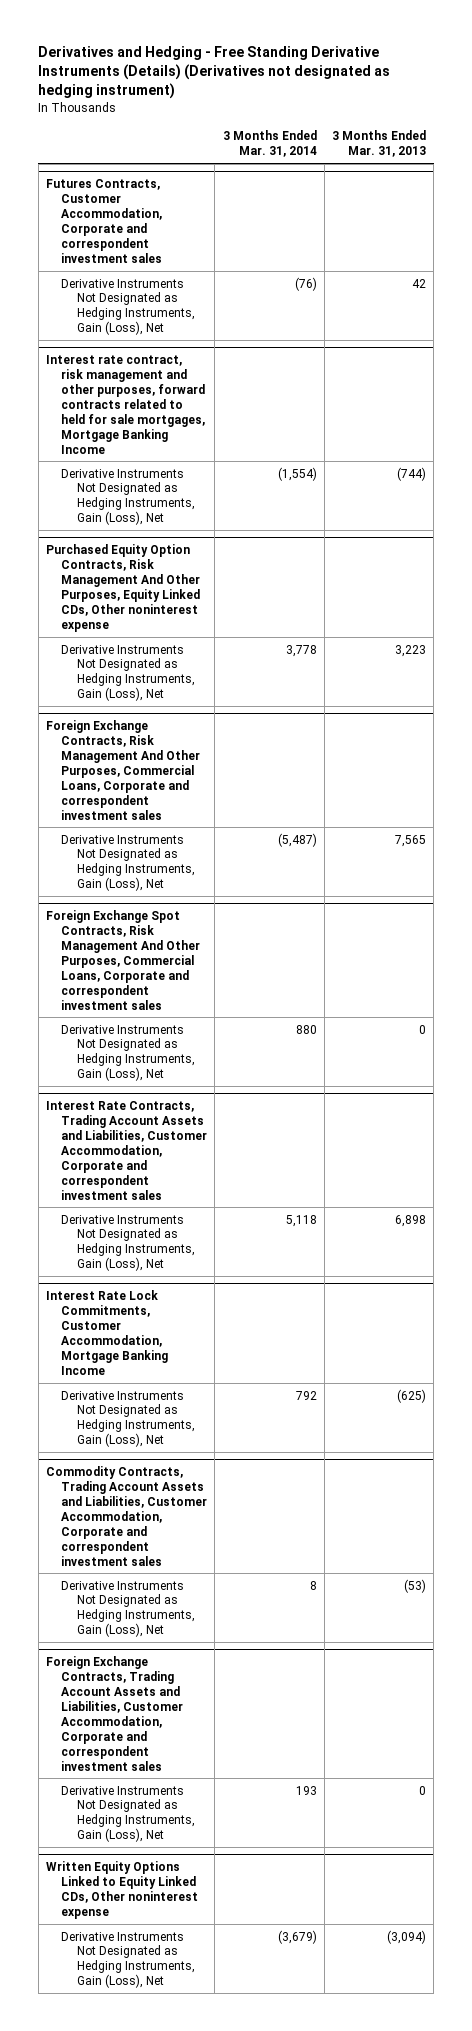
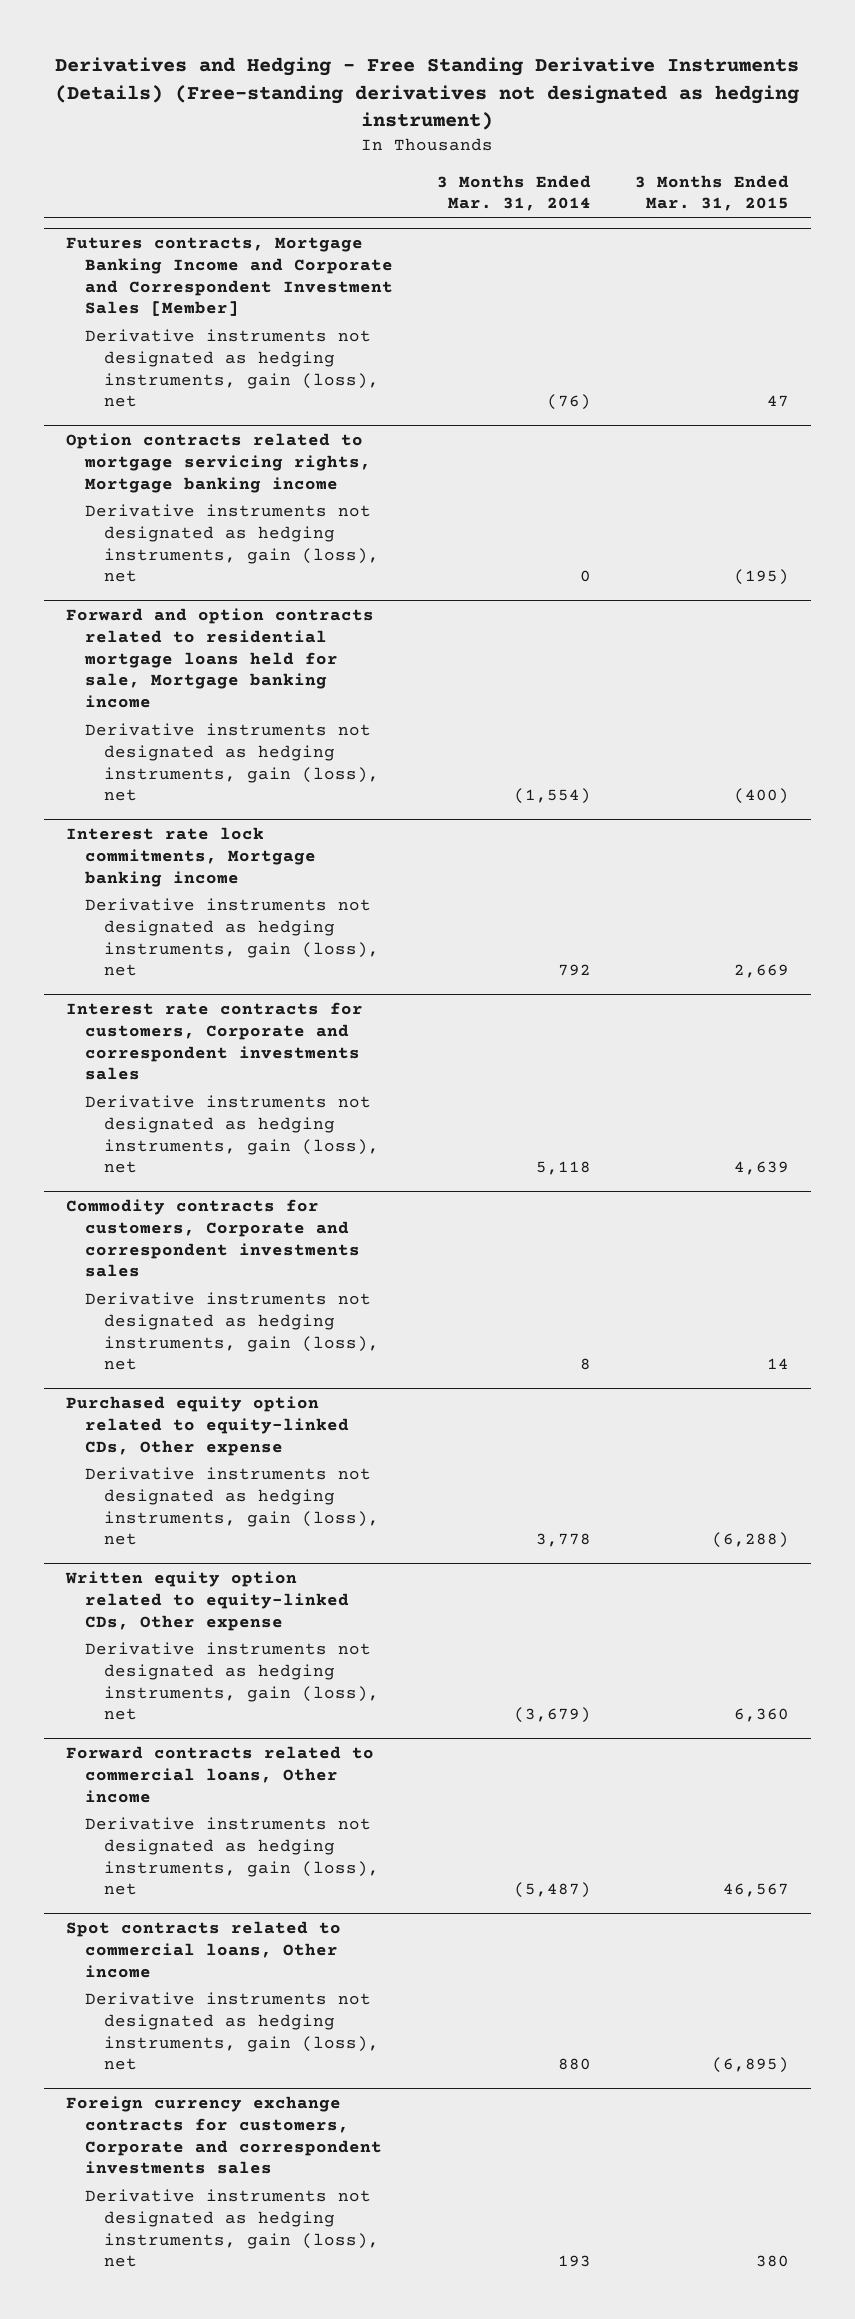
- Derivatives and Hedging - Free Standing Derivative Instruments (Details) (Derivatives not designated as hedging instrument)
+ Derivatives and Hedging - Free Standing Derivative Instruments (Details) (Free-standing derivatives not designated as hedging instrument)
- | 3 Months Ended Mar. 31, 2014 | 3 Months Ended Mar. 31, 2013
+ | 3 Months Ended Mar. 31, 2014 | 3 Months Ended Mar. 31, 2015
- Futures Contracts, Customer Accommodation, Corporate and correspondent investment sales
- Derivative Instruments Not Designated as Hedging Instruments, Gain (Loss), Net | (76) | 42
- Interest rate contract, risk management and other purposes, forward contracts related to held for sale mortgages, Mortgage Banking Income
- Derivative Instruments Not Designated as Hedging Instruments, Gain (Loss), Net | (1,554) | (744)
- Purchased Equity Option Contracts, Risk Management And Other Purposes, Equity Linked CDs, Other noninterest expense
- Derivative Instruments Not Designated as Hedging Instruments, Gain (Loss), Net | 3,778 | 3,223
- Foreign Exchange Contracts, Risk Management And Other Purposes, Commercial Loans, Corporate and correspondent investment sales
- Derivative Instruments Not Designated as Hedging Instruments, Gain (Loss), Net | (5,487) | 7,565
- Foreign Exchange Spot Contracts, Risk Management And Other Purposes, Commercial Loans, Corporate and correspondent investment sales
- Derivative Instruments Not Designated as Hedging Instruments, Gain (Loss), Net | 880 | 0
- Interest Rate Contracts, Trading Account Assets and Liabilities, Customer Accommodation, Corporate and correspondent investment sales
- Derivative Instruments Not Designated as Hedging Instruments, Gain (Loss), Net | 5,118 | 6,898
- Interest Rate Lock Commitments, Customer Accommodation, Mortgage Banking Income
- Derivative Instruments Not Designated as Hedging Instruments, Gain (Loss), Net | 792 | (625)
- Commodity Contracts, Trading Account Assets and Liabilities, Customer Accommodation, Corporate and correspondent investment sales
- Derivative Instruments Not Designated as Hedging Instruments, Gain (Loss), Net | 8 | (53)
- Foreign Exchange Contracts, Trading Account Assets and Liabilities, Customer Accommodation, Corporate and correspondent investment sales
- Derivative Instruments Not Designated as Hedging Instruments, Gain (Loss), Net | 193 | 0
- Written Equity Options Linked to Equity Linked CDs, Other noninterest expense
- Derivative Instruments Not Designated as Hedging Instruments, Gain (Loss), Net | (3,679) | (3,094)
+ Futures contracts, Mortgage Banking Income and Corporate and Correspondent Investment Sales [Member]
+ Derivative instruments not designated as hedging instruments, gain (loss), net | (76) | 47
+ Option contracts related to mortgage servicing rights, Mortgage banking income
+ Derivative instruments not designated as hedging instruments, gain (loss), net | 0 | (195)
+ Forward and option contracts related to residential mortgage loans held for sale, Mortgage banking income
+ Derivative instruments not designated as hedging instruments, gain (loss), net | (1,554) | (400)
+ Interest rate lock commitments, Mortgage banking income
+ Derivative instruments not designated as hedging instruments, gain (loss), net | 792 | 2,669
+ Interest rate contracts for customers, Corporate and correspondent investments sales
+ Derivative instruments not designated as hedging instruments, gain (loss), net | 5,118 | 4,639
+ Commodity contracts for customers, Corporate and correspondent investments sales
+ Derivative instruments not designated as hedging instruments, gain (loss), net | 8 | 14
+ Purchased equity option related to equity-linked CDs, Other expense
+ Derivative instruments not designated as hedging instruments, gain (loss), net | 3,778 | (6,288)
+ Written equity option related to equity-linked CDs, Other expense
+ Derivative instruments not designated as hedging instruments, gain (loss), net | (3,679) | 6,360
+ Forward contracts related to commercial loans, Other income
+ Derivative instruments not designated as hedging instruments, gain (loss), net | (5,487) | 46,567
+ Spot contracts related to commercial loans, Other income
+ Derivative instruments not designated as hedging instruments, gain (loss), net | 880 | (6,895)
+ Foreign currency exchange contracts for customers, Corporate and correspondent investments sales
+ Derivative instruments not designated as hedging instruments, gain (loss), net | 193 | 380

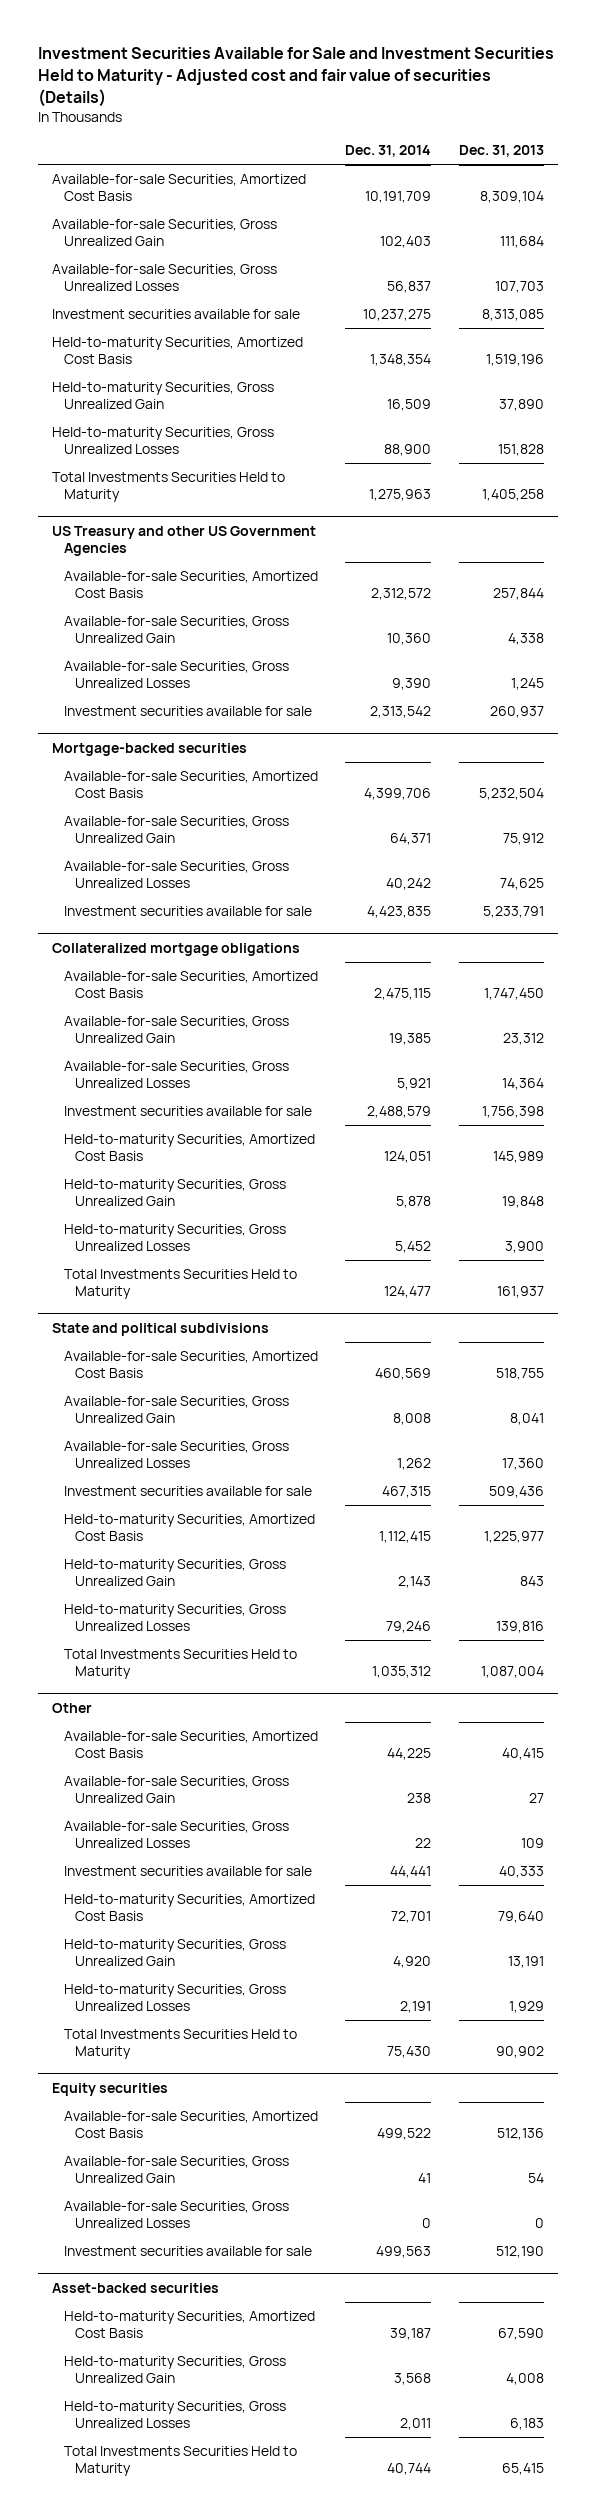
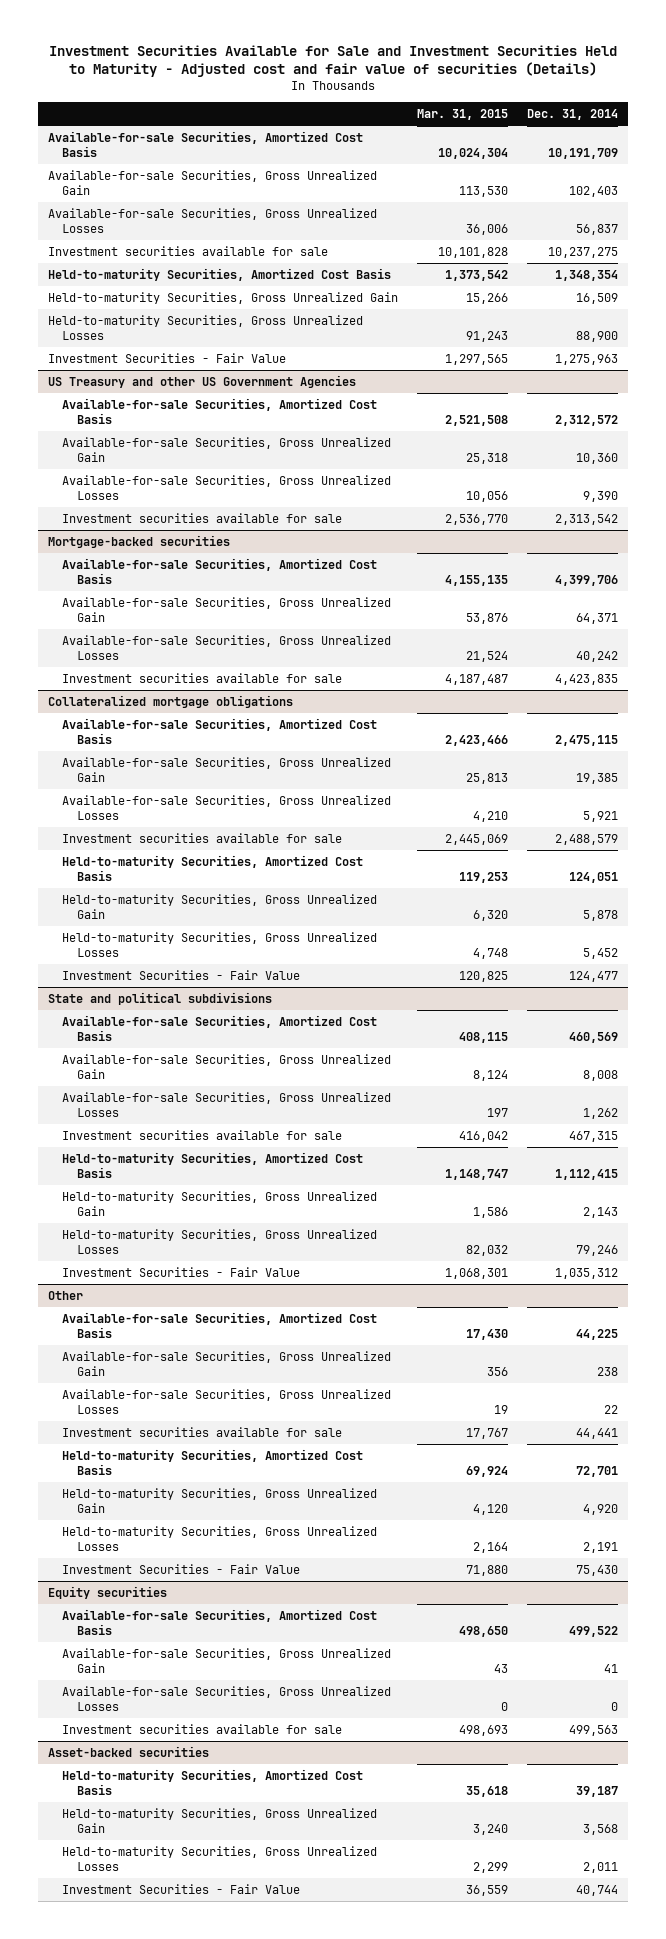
- | Dec. 31, 2014 | Dec. 31, 2013
+ | Mar. 31, 2015 | Dec. 31, 2014
- Total Investments Securities Held to Maturity | 1,275,963 | 1,405,258
+ Investment Securities - Fair Value | 1,297,565 | 1,275,963
@ Collateralized mortgage obligations
- Total Investments Securities Held to Maturity | 124,477 | 161,937
+ Investment Securities - Fair Value | 120,825 | 124,477
@ State and political subdivisions
- Total Investments Securities Held to Maturity | 1,035,312 | 1,087,004
+ Investment Securities - Fair Value | 1,068,301 | 1,035,312
@ Other
- Total Investments Securities Held to Maturity | 75,430 | 90,902
+ Investment Securities - Fair Value | 71,880 | 75,430
@ Asset-backed securities
- Total Investments Securities Held to Maturity | 40,744 | 65,415
+ Investment Securities - Fair Value | 36,559 | 40,744

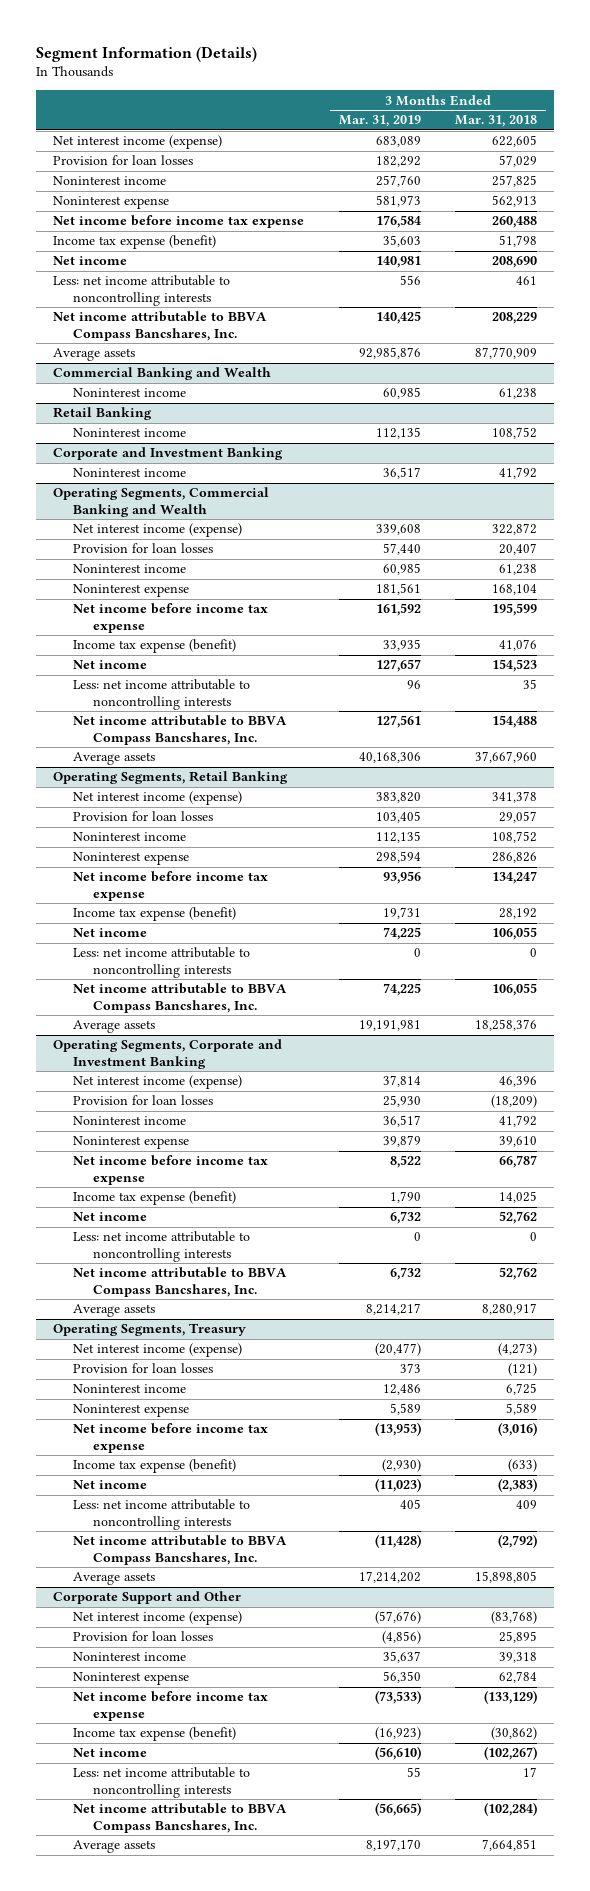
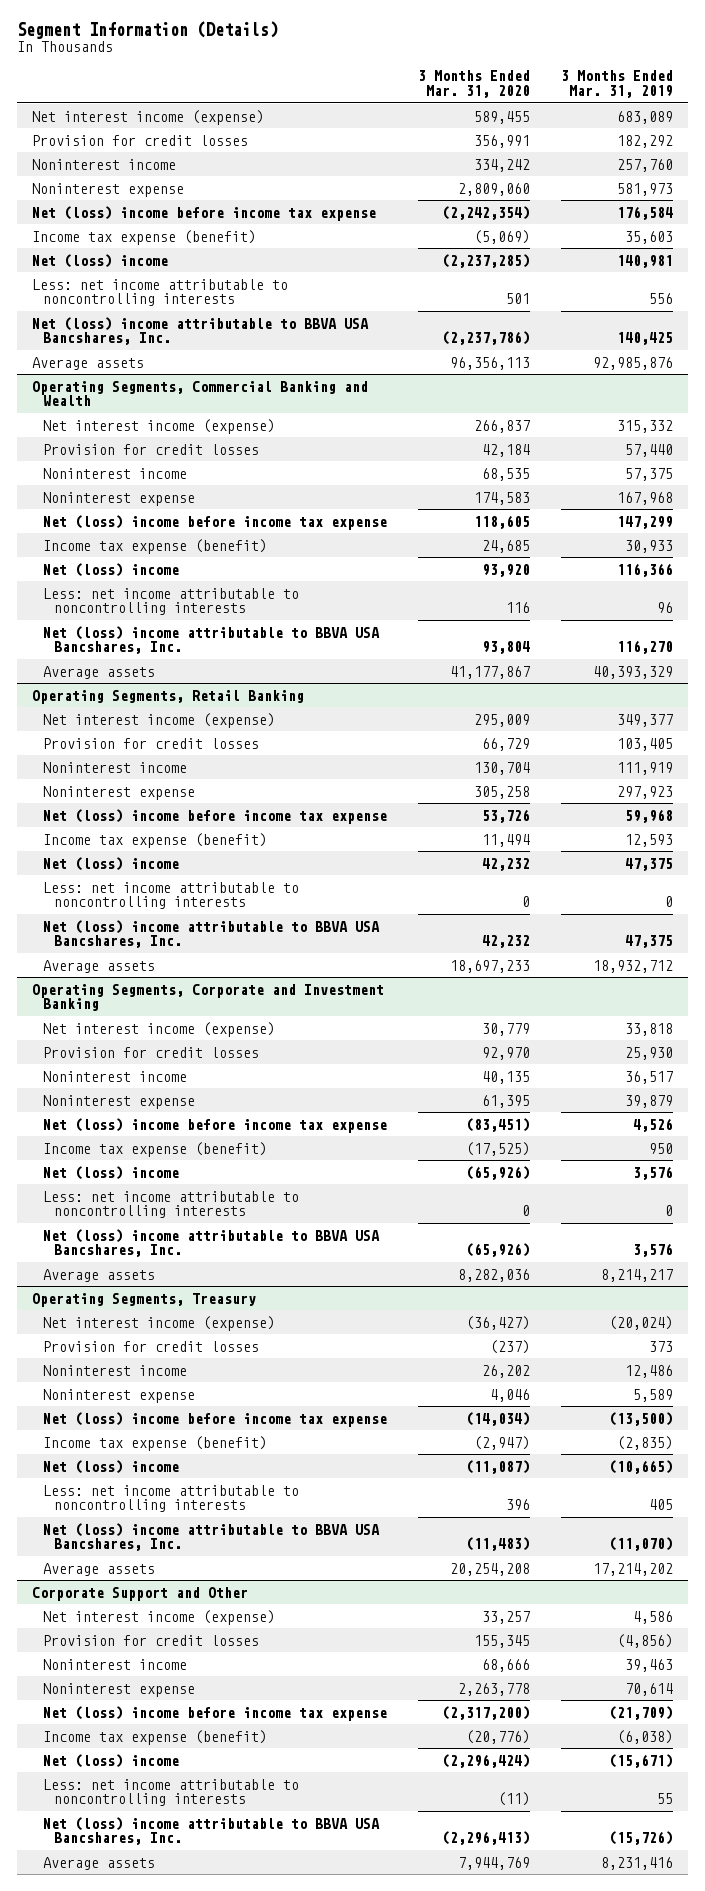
- | 3 Months Ended Mar. 31, 2019 | 3 Months Ended Mar. 31, 2018
+ | 3 Months Ended Mar. 31, 2020 | 3 Months Ended Mar. 31, 2019
- Provision for loan losses | 182,292 | 57,029
+ Provision for credit losses | 356,991 | 182,292
- Net income before income tax expense | 176,584 | 260,488
+ Net (loss) income before income tax expense | (2,242,354) | 176,584
- Net income | 140,981 | 208,690
+ Net (loss) income | (2,237,285) | 140,981
- Net income attributable to BBVA Compass Bancshares, Inc. | 140,425 | 208,229
+ Net (loss) income attributable to BBVA USA Bancshares, Inc. | (2,237,786) | 140,425
- Commercial Banking and Wealth
- Noninterest income | 60,985 | 61,238
- Retail Banking
- Noninterest income | 112,135 | 108,752
- Corporate and Investment Banking
- Noninterest income | 36,517 | 41,792
@ Operating Segments, Commercial Banking and Wealth
- Net interest income (expense) | 339,608 | 322,872
- Provision for loan losses | 57,440 | 20,407
- Noninterest income | 60,985 | 61,238
- Noninterest expense | 181,561 | 168,104
- Net income before income tax expense | 161,592 | 195,599
- Income tax expense (benefit) | 33,935 | 41,076
- Net income | 127,657 | 154,523
+ Net interest income (expense) | 266,837 | 315,332
+ Provision for credit losses | 42,184 | 57,440
+ Noninterest income | 68,535 | 57,375
+ Noninterest expense | 174,583 | 167,968
+ Net (loss) income before income tax expense | 118,605 | 147,299
+ Income tax expense (benefit) | 24,685 | 30,933
+ Net (loss) income | 93,920 | 116,366
- Net income attributable to BBVA Compass Bancshares, Inc. | 127,561 | 154,488
- Average assets | 40,168,306 | 37,667,960
+ Net (loss) income attributable to BBVA USA Bancshares, Inc. | 93,804 | 116,270
+ Average assets | 41,177,867 | 40,393,329
@ Operating Segments, Retail Banking
- Net interest income (expense) | 383,820 | 341,378
- Provision for loan losses | 103,405 | 29,057
- Noninterest income | 112,135 | 108,752
- Noninterest expense | 298,594 | 286,826
- Net income before income tax expense | 93,956 | 134,247
- Income tax expense (benefit) | 19,731 | 28,192
- Net income | 74,225 | 106,055
+ Net interest income (expense) | 295,009 | 349,377
+ Provision for credit losses | 66,729 | 103,405
+ Noninterest income | 130,704 | 111,919
+ Noninterest expense | 305,258 | 297,923
+ Net (loss) income before income tax expense | 53,726 | 59,968
+ Income tax expense (benefit) | 11,494 | 12,593
+ Net (loss) income | 42,232 | 47,375
- Net income attributable to BBVA Compass Bancshares, Inc. | 74,225 | 106,055
- Average assets | 19,191,981 | 18,258,376
+ Net (loss) income attributable to BBVA USA Bancshares, Inc. | 42,232 | 47,375
+ Average assets | 18,697,233 | 18,932,712
@ Operating Segments, Corporate and Investment Banking
- Net interest income (expense) | 37,814 | 46,396
- Provision for loan losses | 25,930 | (18,209)
+ Net interest income (expense) | 30,779 | 33,818
+ Provision for credit losses | 92,970 | 25,930
- Net income before income tax expense | 8,522 | 66,787
- Income tax expense (benefit) | 1,790 | 14,025
- Net income | 6,732 | 52,762
+ Net (loss) income before income tax expense | (83,451) | 4,526
+ Income tax expense (benefit) | (17,525) | 950
+ Net (loss) income | (65,926) | 3,576
- Net income attributable to BBVA Compass Bancshares, Inc. | 6,732 | 52,762
+ Net (loss) income attributable to BBVA USA Bancshares, Inc. | (65,926) | 3,576
@ Operating Segments, Treasury
- Net interest income (expense) | (20,477) | (4,273)
- Provision for loan losses | 373 | (121)
+ Net interest income (expense) | (36,427) | (20,024)
+ Provision for credit losses | (237) | 373
- Net income before income tax expense | (13,953) | (3,016)
- Income tax expense (benefit) | (2,930) | (633)
- Net income | (11,023) | (2,383)
+ Net (loss) income before income tax expense | (14,034) | (13,500)
+ Income tax expense (benefit) | (2,947) | (2,835)
+ Net (loss) income | (11,087) | (10,665)
- Net income attributable to BBVA Compass Bancshares, Inc. | (11,428) | (2,792)
+ Net (loss) income attributable to BBVA USA Bancshares, Inc. | (11,483) | (11,070)
@ Corporate Support and Other
- Net interest income (expense) | (57,676) | (83,768)
- Provision for loan losses | (4,856) | 25,895
- Noninterest income | 35,637 | 39,318
- Noninterest expense | 56,350 | 62,784
- Net income before income tax expense | (73,533) | (133,129)
- Income tax expense (benefit) | (16,923) | (30,862)
- Net income | (56,610) | (102,267)
+ Net interest income (expense) | 33,257 | 4,586
+ Provision for credit losses | 155,345 | (4,856)
+ Noninterest income | 68,666 | 39,463
+ Noninterest expense | 2,263,778 | 70,614
+ Net (loss) income before income tax expense | (2,317,200) | (21,709)
+ Income tax expense (benefit) | (20,776) | (6,038)
+ Net (loss) income | (2,296,424) | (15,671)
- Net income attributable to BBVA Compass Bancshares, Inc. | (56,665) | (102,284)
- Average assets | 8,197,170 | 7,664,851
+ Net (loss) income attributable to BBVA USA Bancshares, Inc. | (2,296,413) | (15,726)
+ Average assets | 7,944,769 | 8,231,416

